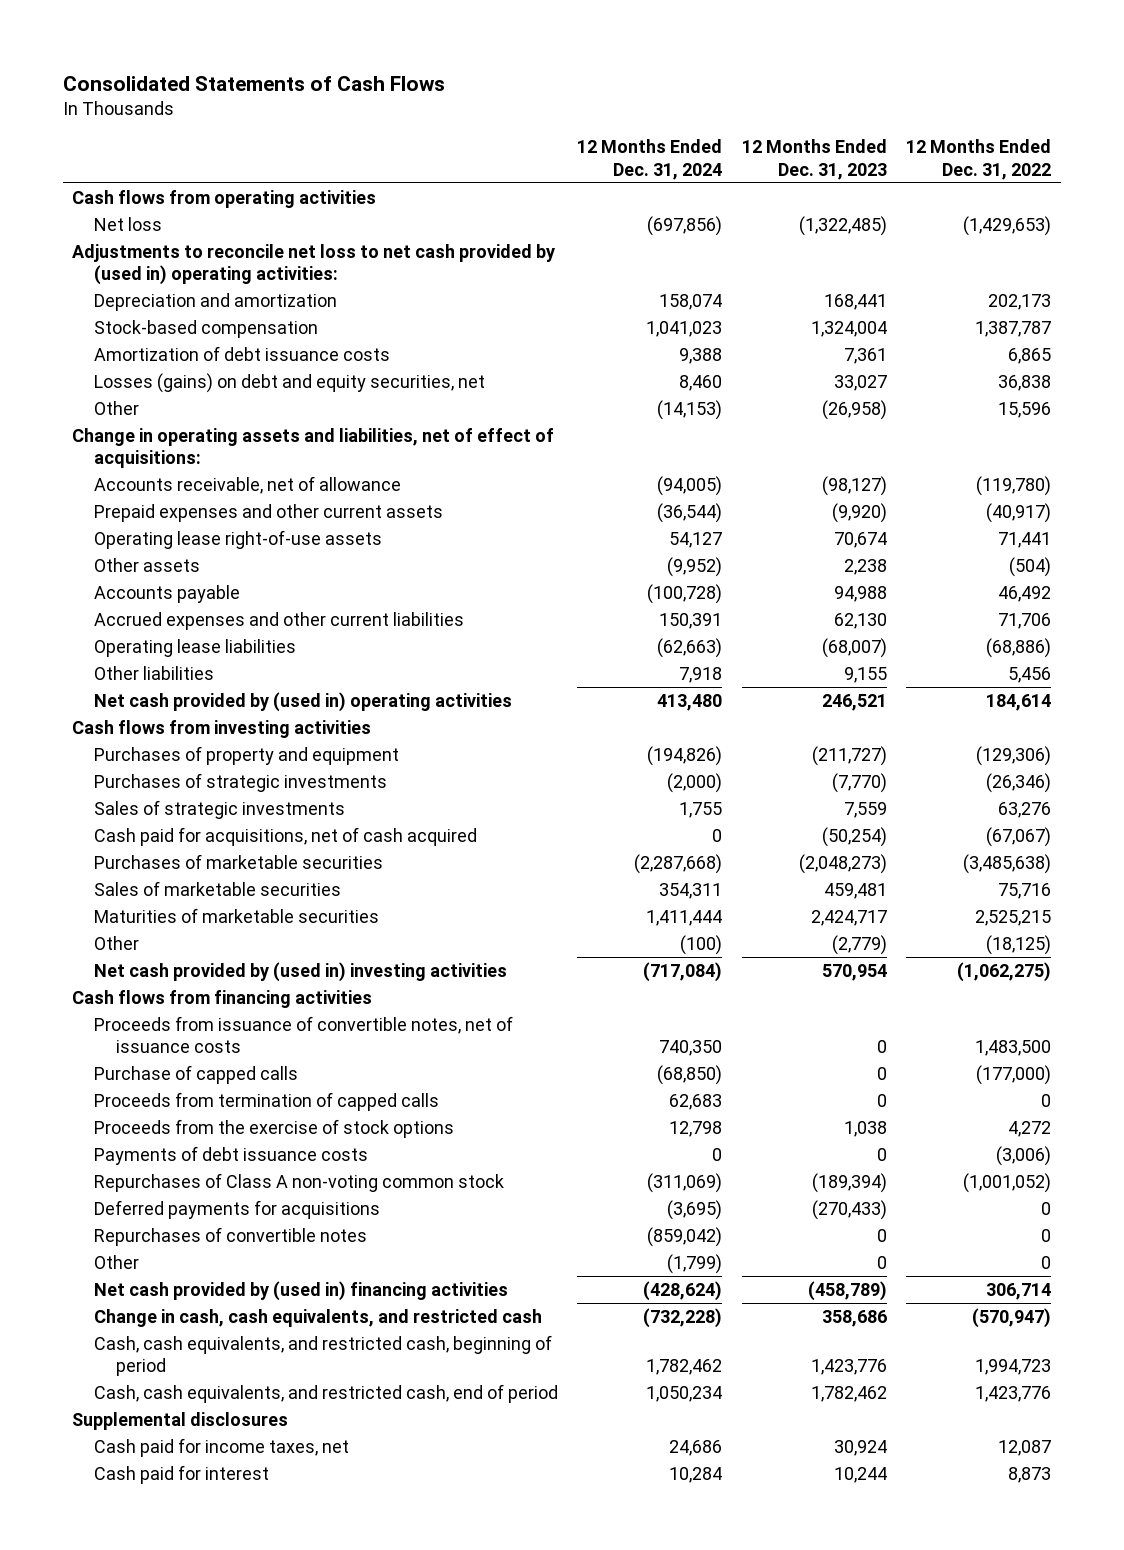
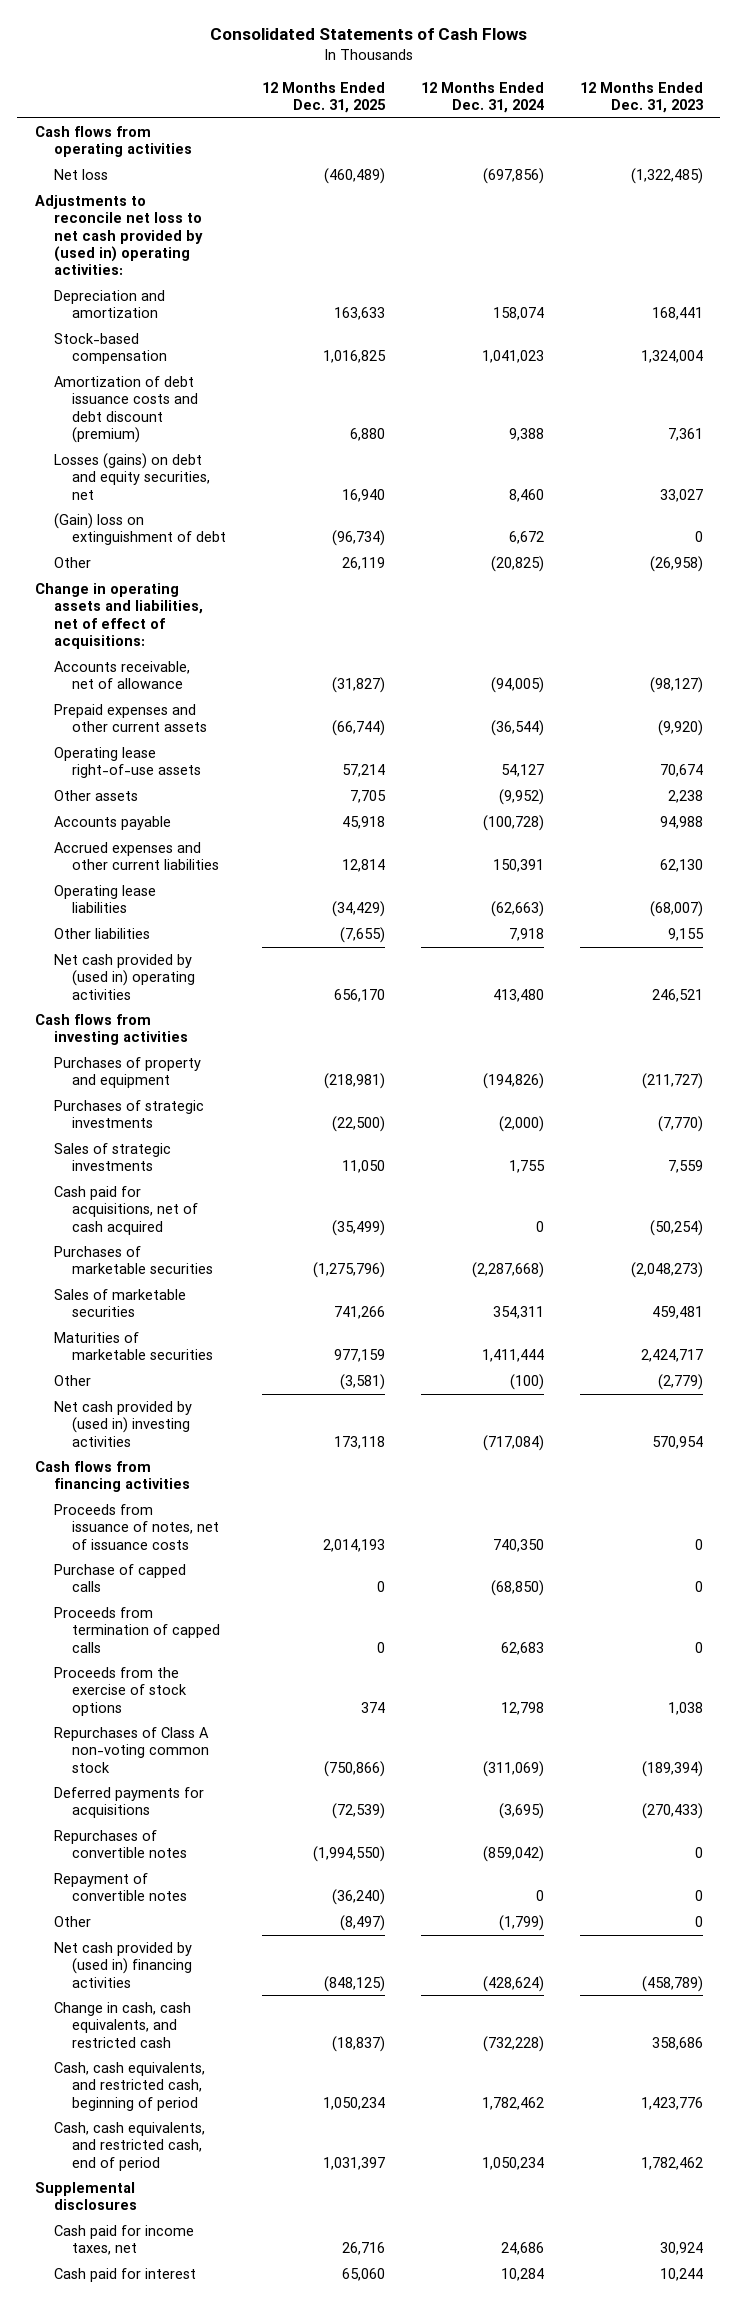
- | 12 Months Ended Dec. 31, 2024 | 12 Months Ended Dec. 31, 2023 | 12 Months Ended Dec. 31, 2022
+ | 12 Months Ended Dec. 31, 2025 | 12 Months Ended Dec. 31, 2024 | 12 Months Ended Dec. 31, 2023
- Amortization of debt issuance costs | 9,388 | 7,361 | 6,865
+ Amortization of debt issuance costs and debt discount (premium) | 6,880 | 9,388 | 7,361
- Other | (14,153) | (26,958) | 15,596
+ (Gain) loss on extinguishment of debt | (96,734) | 6,672 | 0
+ Other | 26,119 | (20,825) | (26,958)
- Proceeds from issuance of convertible notes, net of issuance costs | 740,350 | 0 | 1,483,500
+ Proceeds from issuance of notes, net of issuance costs | 2,014,193 | 740,350 | 0
- Payments of debt issuance costs | 0 | 0 | (3,006)
+ Repayment of convertible notes | (36,240) | 0 | 0

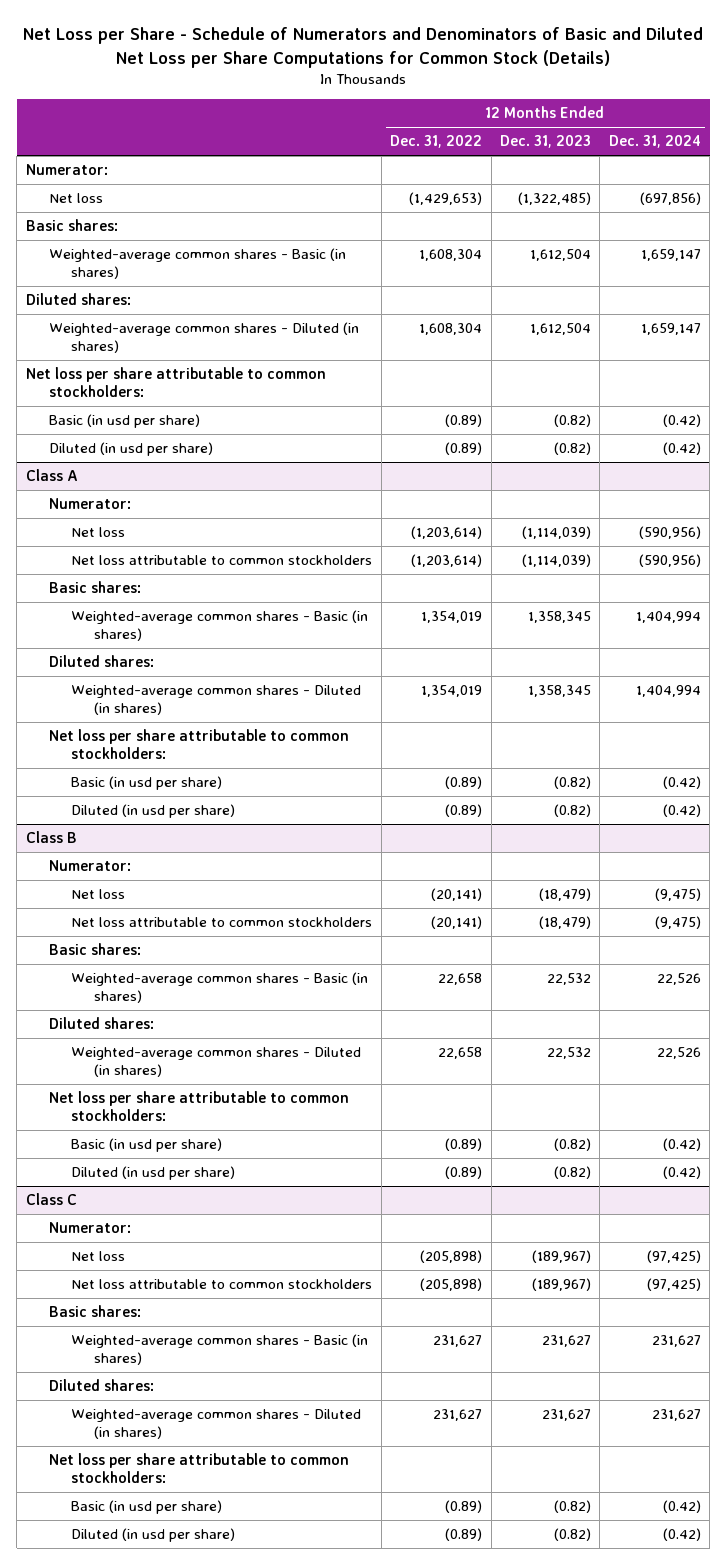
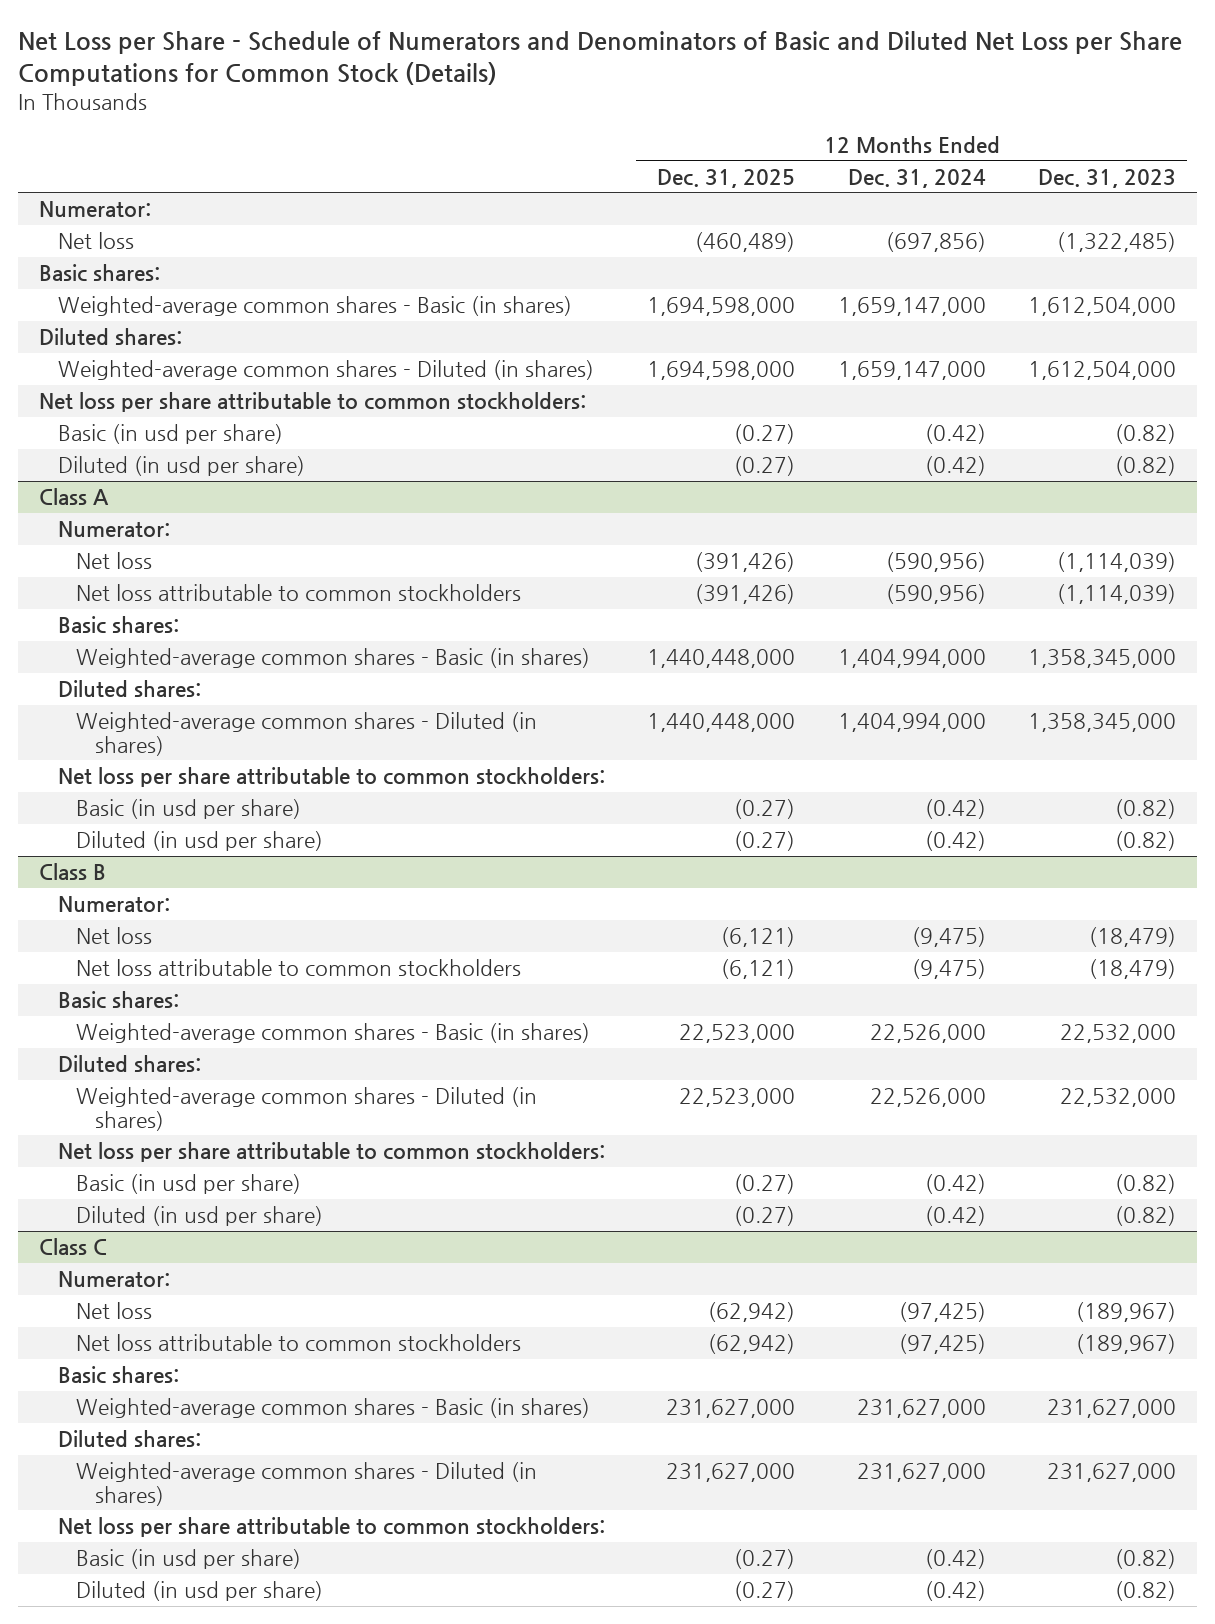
- | 12 Months Ended Dec. 31, 2022 | 12 Months Ended Dec. 31, 2023 | 12 Months Ended Dec. 31, 2024
+ | 12 Months Ended Dec. 31, 2025 | 12 Months Ended Dec. 31, 2024 | 12 Months Ended Dec. 31, 2023
- Weighted-average common shares - Basic (in shares) | 1,608,304 | 1,612,504 | 1,659,147
+ Weighted-average common shares - Basic (in shares) | 1,694,598,000 | 1,659,147,000 | 1,612,504,000
- Weighted-average common shares - Diluted (in shares) | 1,608,304 | 1,612,504 | 1,659,147
+ Weighted-average common shares - Diluted (in shares) | 1,694,598,000 | 1,659,147,000 | 1,612,504,000
@ Class A
- Weighted-average common shares - Basic (in shares) | 1,354,019 | 1,358,345 | 1,404,994
+ Weighted-average common shares - Basic (in shares) | 1,440,448,000 | 1,404,994,000 | 1,358,345,000
- Weighted-average common shares - Diluted (in shares) | 1,354,019 | 1,358,345 | 1,404,994
+ Weighted-average common shares - Diluted (in shares) | 1,440,448,000 | 1,404,994,000 | 1,358,345,000
@ Class B
- Weighted-average common shares - Basic (in shares) | 22,658 | 22,532 | 22,526
+ Weighted-average common shares - Basic (in shares) | 22,523,000 | 22,526,000 | 22,532,000
- Weighted-average common shares - Diluted (in shares) | 22,658 | 22,532 | 22,526
+ Weighted-average common shares - Diluted (in shares) | 22,523,000 | 22,526,000 | 22,532,000
@ Class C
- Weighted-average common shares - Basic (in shares) | 231,627 | 231,627 | 231,627
+ Weighted-average common shares - Basic (in shares) | 231,627,000 | 231,627,000 | 231,627,000
- Weighted-average common shares - Diluted (in shares) | 231,627 | 231,627 | 231,627
+ Weighted-average common shares - Diluted (in shares) | 231,627,000 | 231,627,000 | 231,627,000

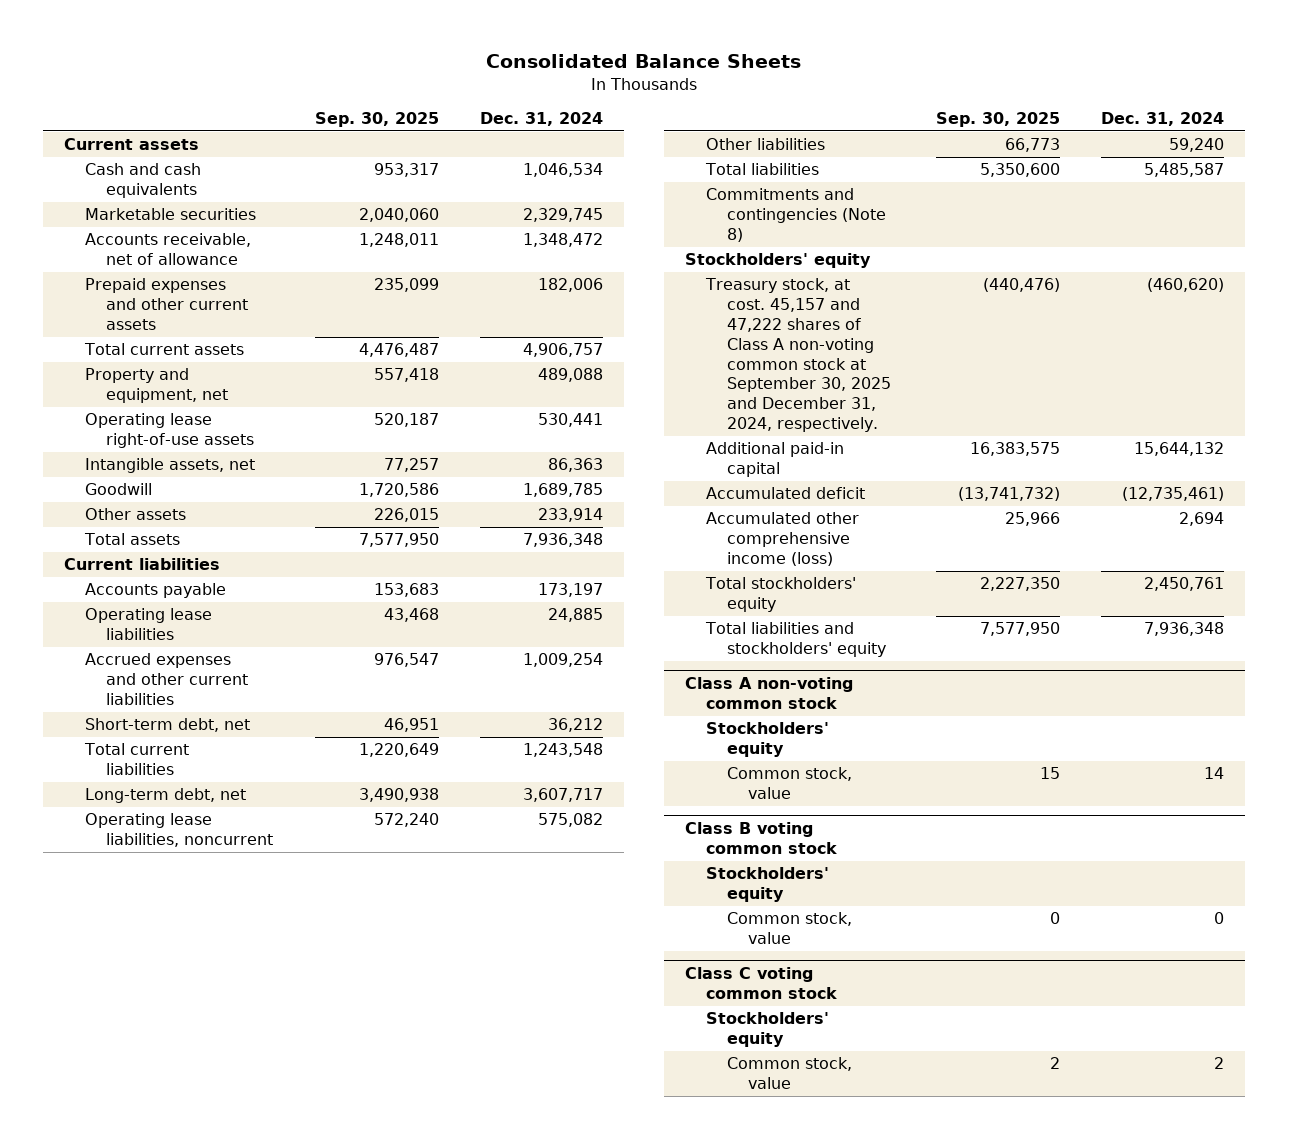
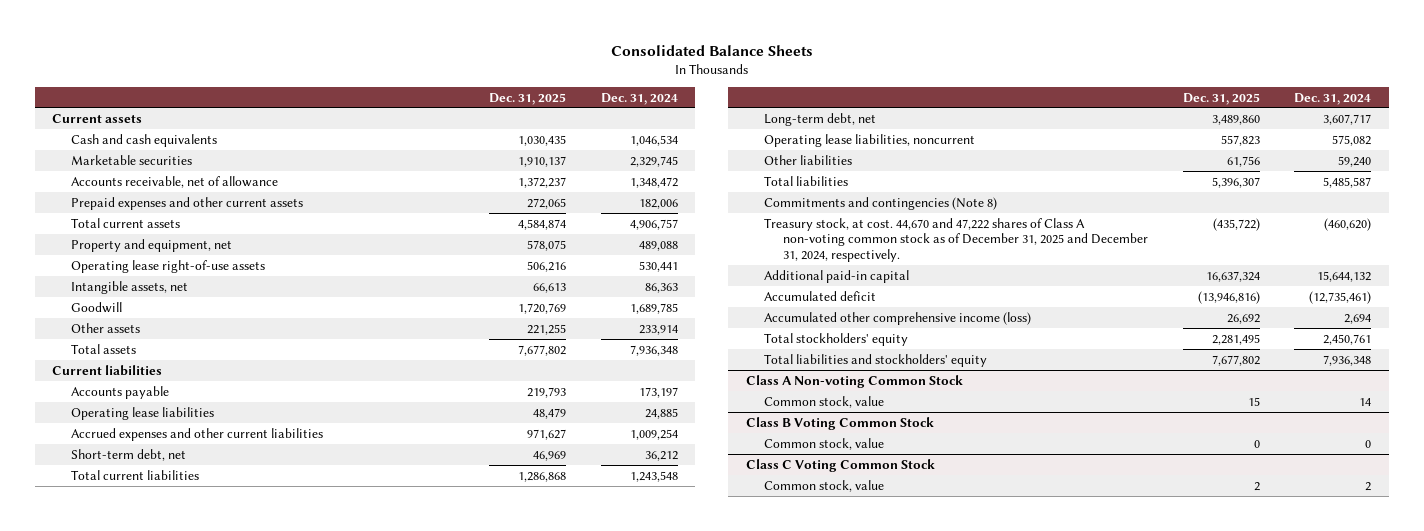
- | Sep. 30, 2025 | Dec. 31, 2024
+ | Dec. 31, 2025 | Dec. 31, 2024
- Stockholders' equity
- Treasury stock, at cost. 45,157 and 47,222 shares of Class A non-voting common stock at September 30, 2025 and December 31, 2024, respectively. | (440,476) | (460,620)
+ Treasury stock, at cost. 44,670 and 47,222 shares of Class A non-voting common stock as of December 31, 2025 and December 31, 2024, respectively. | (435,722) | (460,620)
- Class A non-voting common stock
- Stockholders' equity
+ Class A Non-voting Common Stock
- Class B voting common stock
- Stockholders' equity
+ Class B Voting Common Stock
- Class C voting common stock
- Stockholders' equity
+ Class C Voting Common Stock

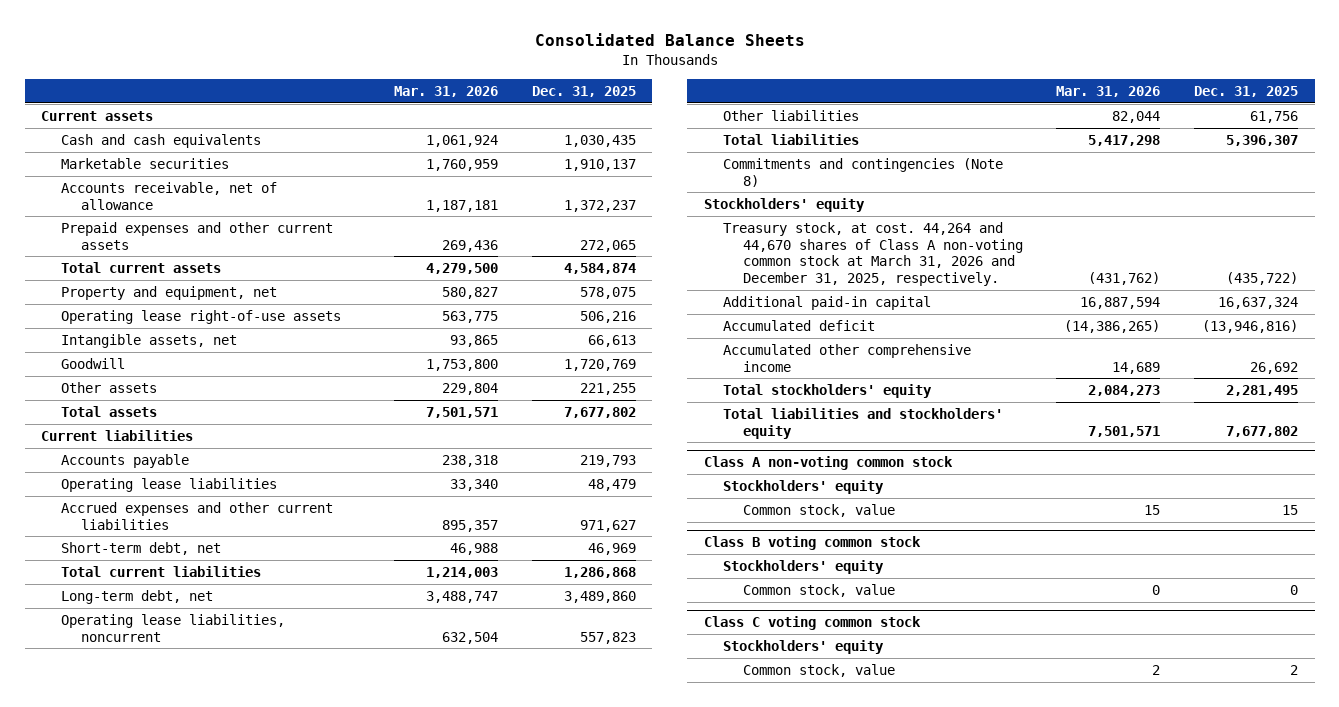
- | Dec. 31, 2025 | Dec. 31, 2024
+ | Mar. 31, 2026 | Dec. 31, 2025
- Treasury stock, at cost. 44,670 and 47,222 shares of Class A non-voting common stock as of December 31, 2025 and December 31, 2024, respectively. | (435,722) | (460,620)
+ Stockholders' equity
+ Treasury stock, at cost. 44,264 and 44,670 shares of Class A non-voting common stock at March 31, 2026 and December 31, 2025, respectively. | (431,762) | (435,722)
- Accumulated other comprehensive income (loss) | 26,692 | 2,694
+ Accumulated other comprehensive income | 14,689 | 26,692
- Class A Non-voting Common Stock
+ Class A non-voting common stock
+ Stockholders' equity
- Class B Voting Common Stock
+ Class B voting common stock
+ Stockholders' equity
- Class C Voting Common Stock
+ Class C voting common stock
+ Stockholders' equity

